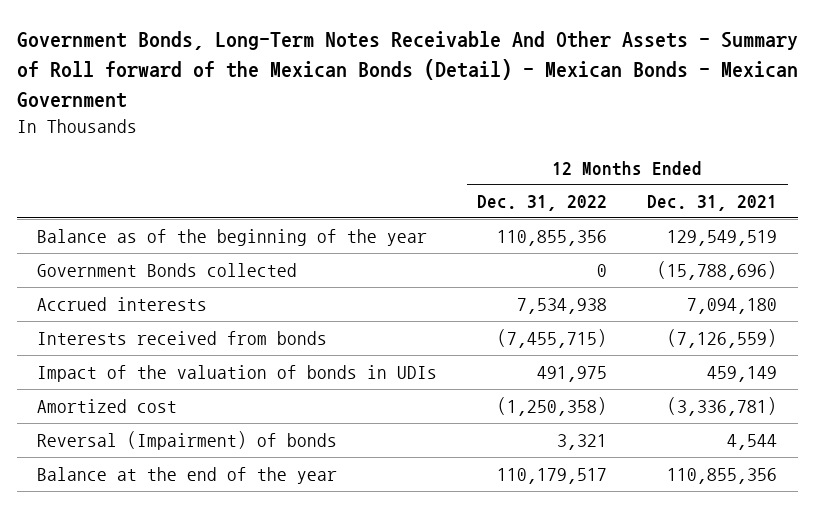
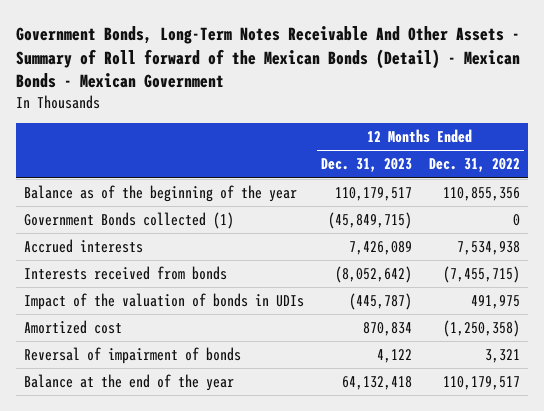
- | 12 Months Ended Dec. 31, 2022 | 12 Months Ended Dec. 31, 2021
+ | 12 Months Ended Dec. 31, 2023 | 12 Months Ended Dec. 31, 2022
- Government Bonds collected | 0 | (15,788,696)
+ Government Bonds collected (1) | (45,849,715) | 0
- Reversal (Impairment) of bonds | 3,321 | 4,544
+ Reversal of impairment of bonds | 4,122 | 3,321

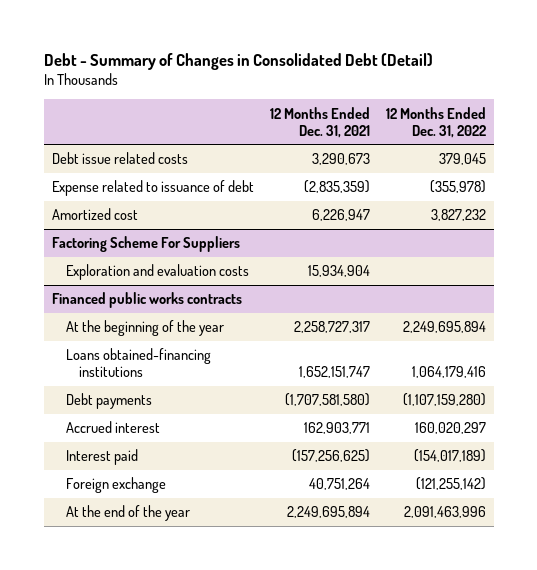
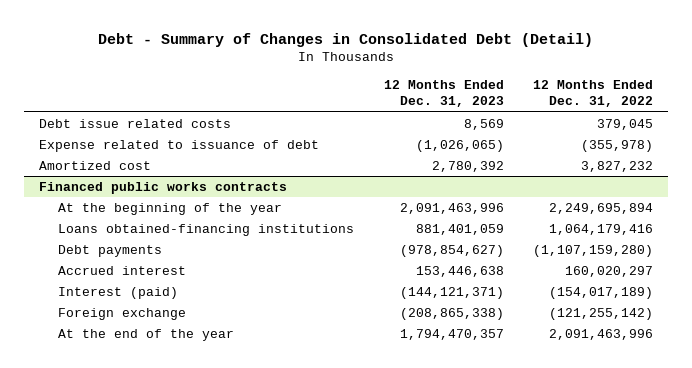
- | 12 Months Ended Dec. 31, 2021 | 12 Months Ended Dec. 31, 2022
+ | 12 Months Ended Dec. 31, 2023 | 12 Months Ended Dec. 31, 2022
- Factoring Scheme For Suppliers
- Exploration and evaluation costs | 15,934,904 |
@ Financed public works contracts
- Interest paid | (157,256,625) | (154,017,189)
+ Interest (paid) | (144,121,371) | (154,017,189)

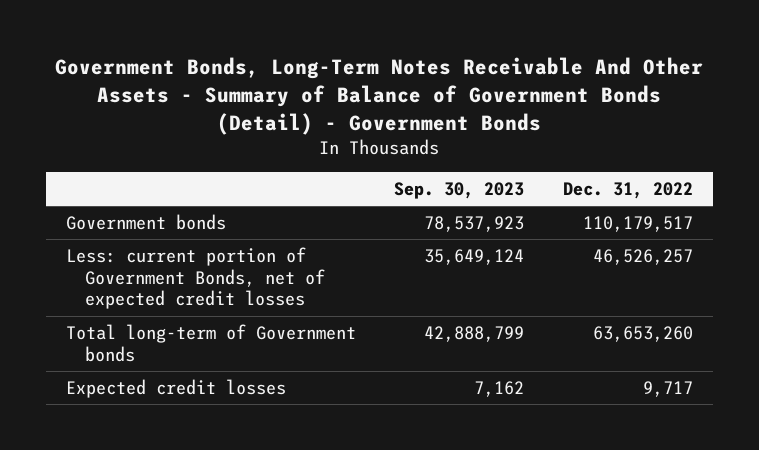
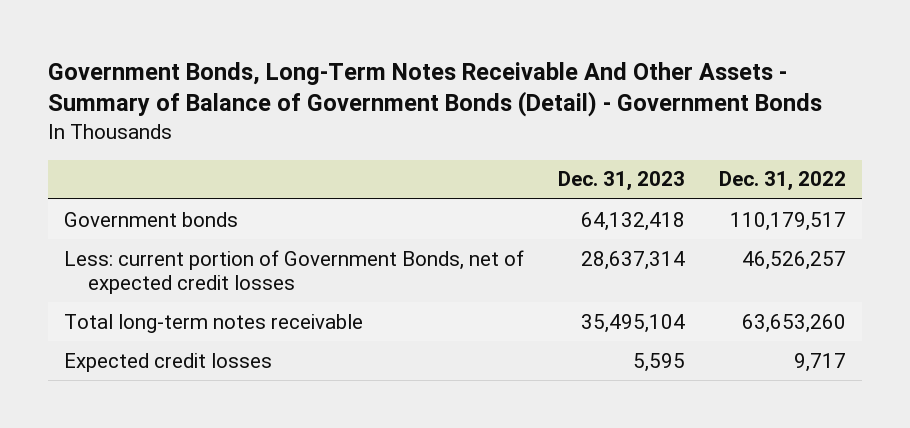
- | Sep. 30, 2023 | Dec. 31, 2022
+ | Dec. 31, 2023 | Dec. 31, 2022
- Total long-term of Government bonds | 42,888,799 | 63,653,260
+ Total long-term notes receivable | 35,495,104 | 63,653,260

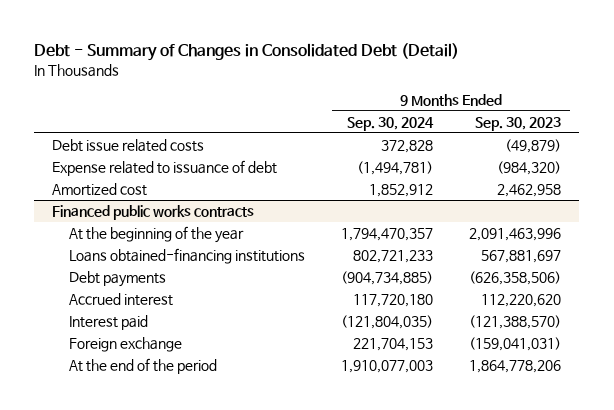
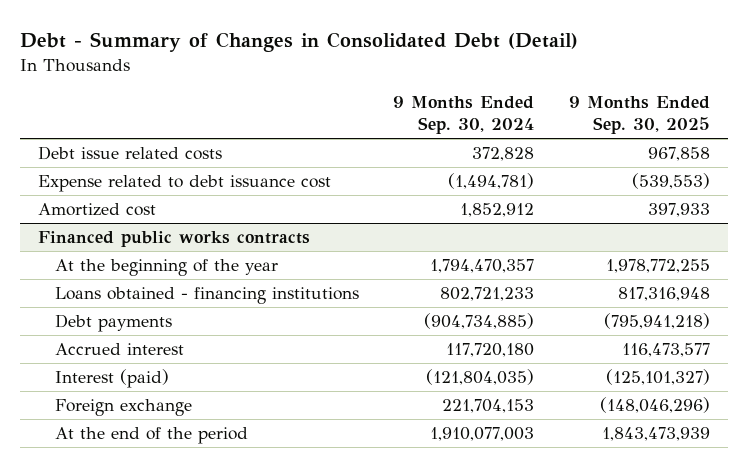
- | 9 Months Ended Sep. 30, 2024 | 9 Months Ended Sep. 30, 2023
+ | 9 Months Ended Sep. 30, 2024 | 9 Months Ended Sep. 30, 2025
- Expense related to issuance of debt | (1,494,781) | (984,320)
+ Expense related to debt issuance cost | (1,494,781) | (539,553)
@ Financed public works contracts
- Loans obtained-financing institutions | 802,721,233 | 567,881,697
+ Loans obtained - financing institutions | 802,721,233 | 817,316,948
- Interest paid | (121,804,035) | (121,388,570)
+ Interest (paid) | (121,804,035) | (125,101,327)

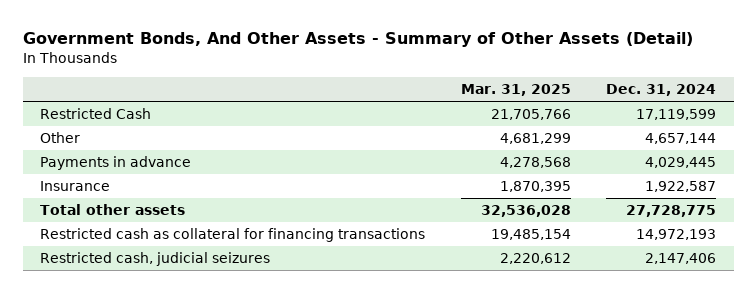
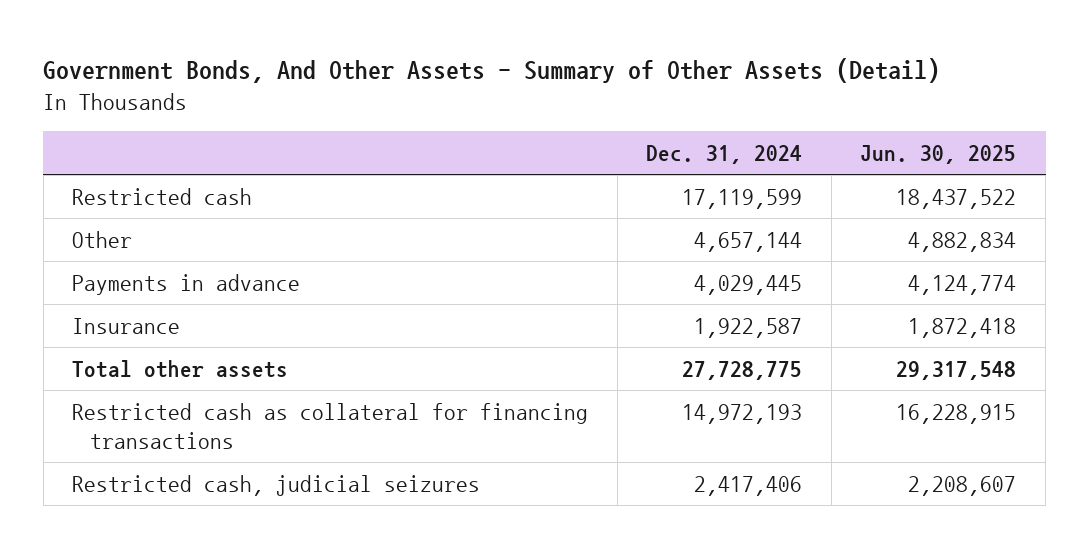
- | Mar. 31, 2025 | Dec. 31, 2024
+ | Dec. 31, 2024 | Jun. 30, 2025
- Restricted Cash | 21,705,766 | 17,119,599
+ Restricted cash | 17,119,599 | 18,437,522
- Restricted cash, judicial seizures | 2,220,612 | 2,147,406
+ Restricted cash, judicial seizures | 2,417,406 | 2,208,607

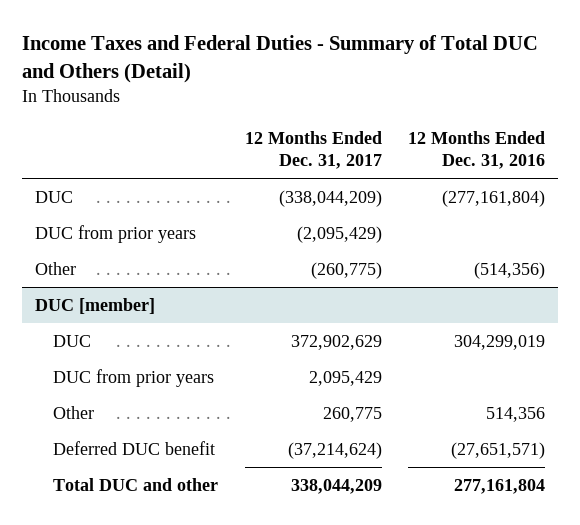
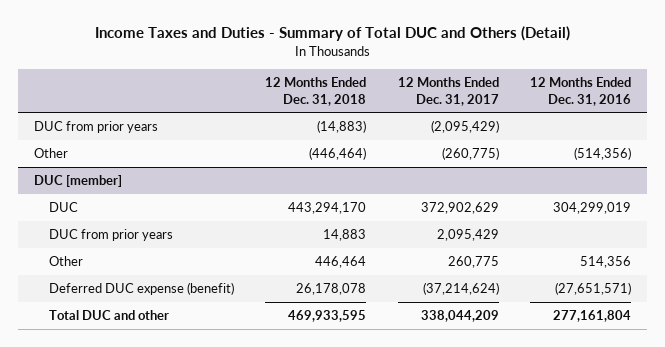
- Income Taxes and Federal Duties - Summary of Total DUC and Others (Detail)
+ Income Taxes and Duties - Summary of Total DUC and Others (Detail)
- | 12 Months Ended Dec. 31, 2017 | 12 Months Ended Dec. 31, 2016
+ | 12 Months Ended Dec. 31, 2018 | 12 Months Ended Dec. 31, 2017 | 12 Months Ended Dec. 31, 2016
- DUC | (338,044,209) | (277,161,804)
@ DUC [member]
- Deferred DUC benefit | (37,214,624) | (27,651,571)
+ Deferred DUC expense (benefit) | 26,178,078 | (37,214,624) | (27,651,571)

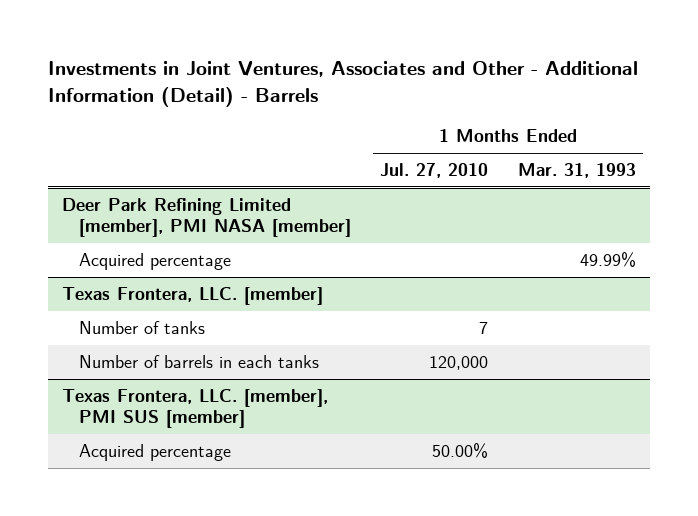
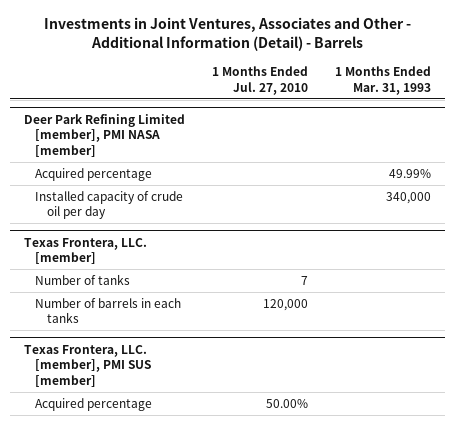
@ Deer Park Refining Limited [member], PMI NASA [member]
+ Installed capacity of crude oil per day | | 340,000

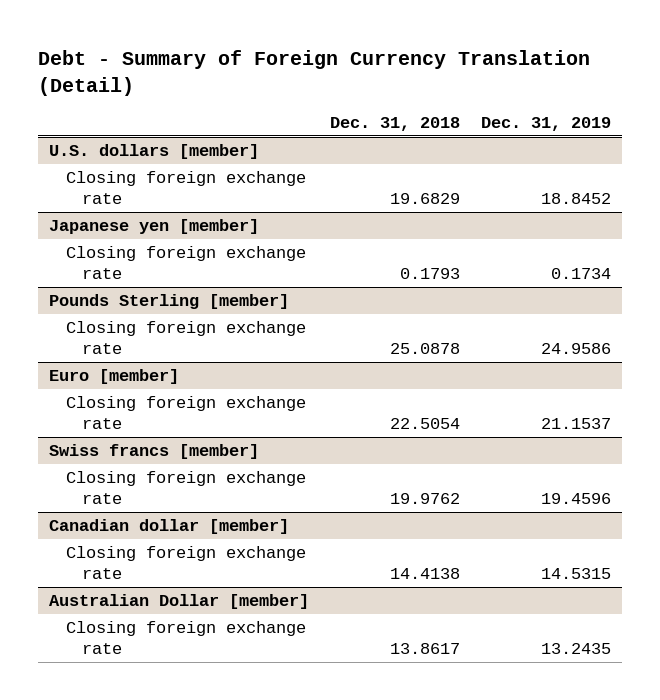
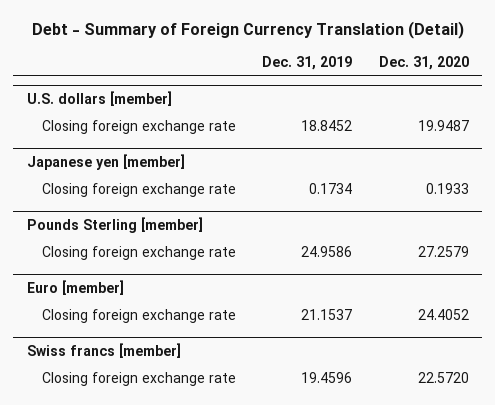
- | Dec. 31, 2018 | Dec. 31, 2019
+ | Dec. 31, 2019 | Dec. 31, 2020
- Canadian dollar [member]
- Closing foreign exchange rate | 14.4138 | 14.5315
- Australian Dollar [member]
- Closing foreign exchange rate | 13.8617 | 13.2435

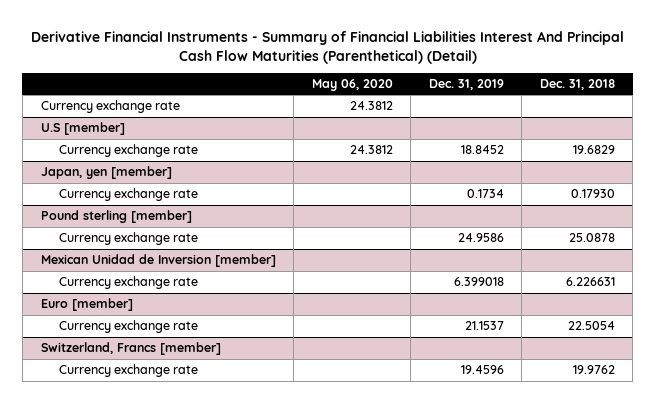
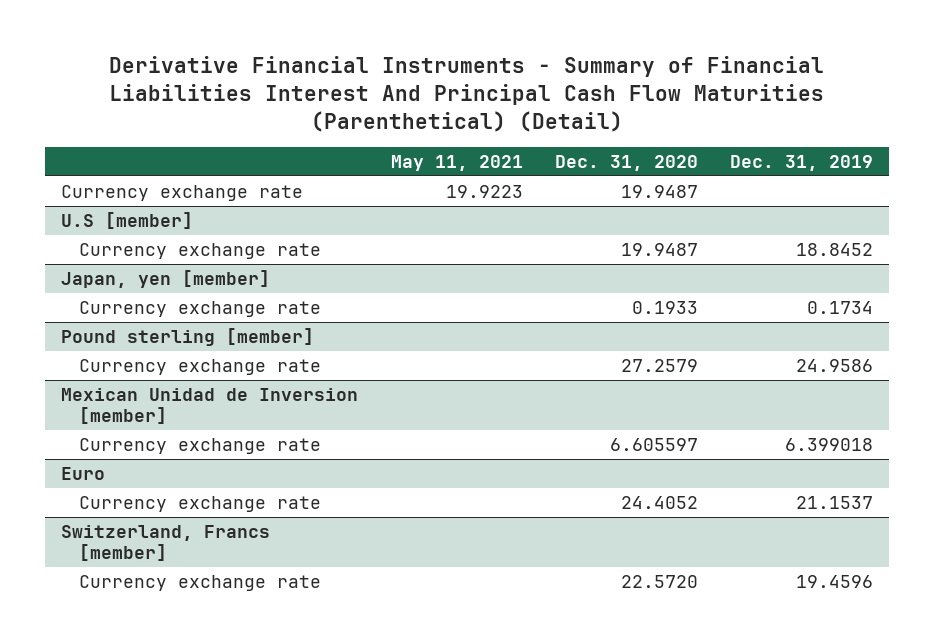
- | May 06, 2020 | Dec. 31, 2019 | Dec. 31, 2018
+ | May 11, 2021 | Dec. 31, 2020 | Dec. 31, 2019
- Euro [member]
+ Euro

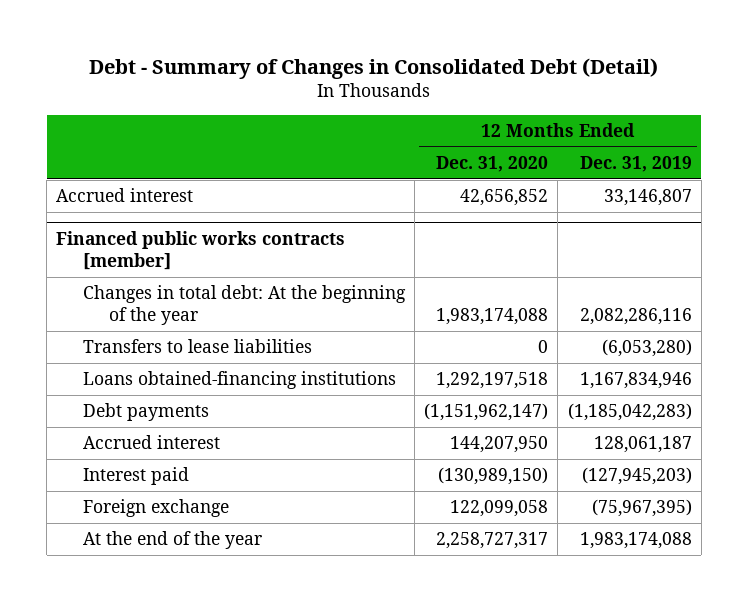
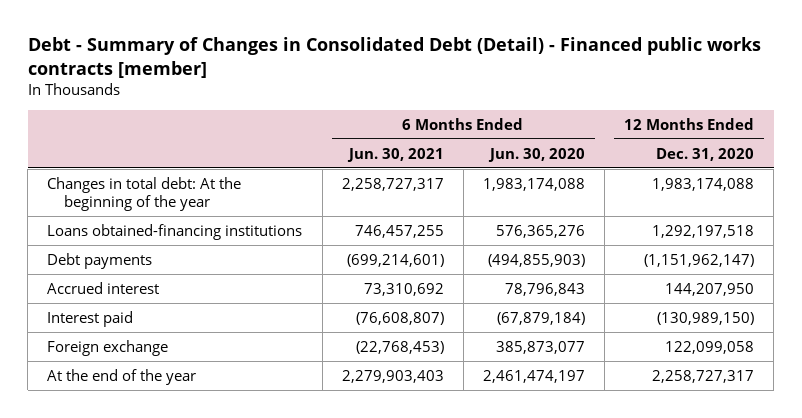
- Debt - Summary of Changes in Consolidated Debt (Detail)
+ Debt - Summary of Changes in Consolidated Debt (Detail) - Financed public works contracts [member]
- | 12 Months Ended Dec. 31, 2020 | 12 Months Ended Dec. 31, 2019
+ | 6 Months Ended Jun. 30, 2021 | 6 Months Ended Jun. 30, 2020 | 12 Months Ended Dec. 31, 2020
- Accrued interest | 42,656,852 | 33,146,807
- Financed public works contracts [member]
- Transfers to lease liabilities | 0 | (6,053,280)

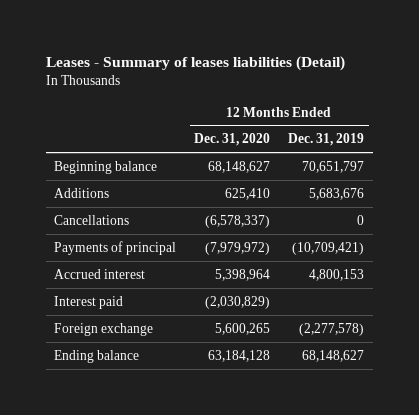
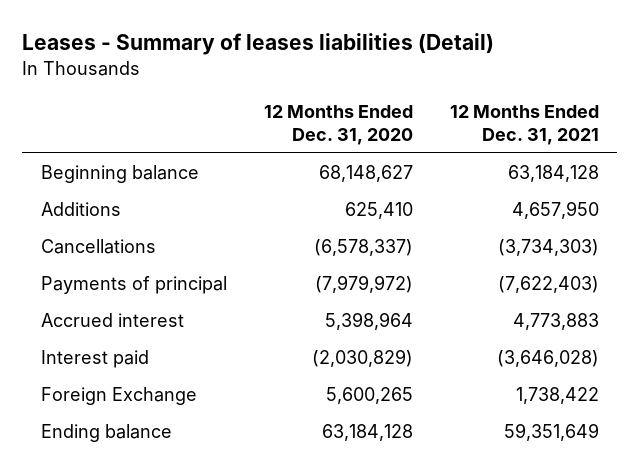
- | 12 Months Ended Dec. 31, 2020 | 12 Months Ended Dec. 31, 2019
+ | 12 Months Ended Dec. 31, 2020 | 12 Months Ended Dec. 31, 2021
- Foreign exchange | 5,600,265 | (2,277,578)
+ Foreign Exchange | 5,600,265 | 1,738,422

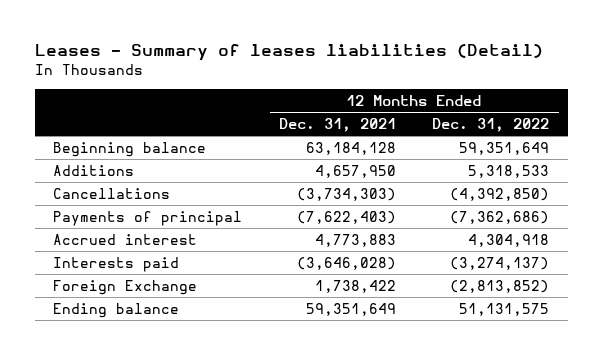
- | 12 Months Ended Dec. 31, 2020 | 12 Months Ended Dec. 31, 2021
+ | 12 Months Ended Dec. 31, 2021 | 12 Months Ended Dec. 31, 2022
- Interest paid | (2,030,829) | (3,646,028)
+ Interests paid | (3,646,028) | (3,274,137)

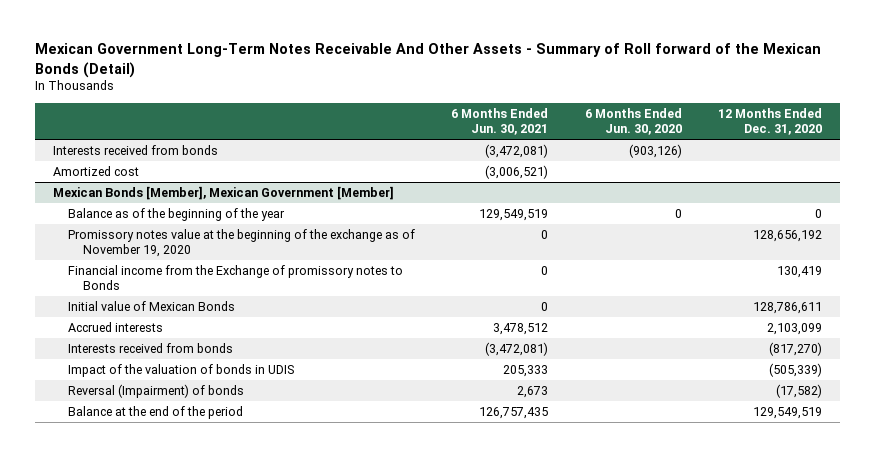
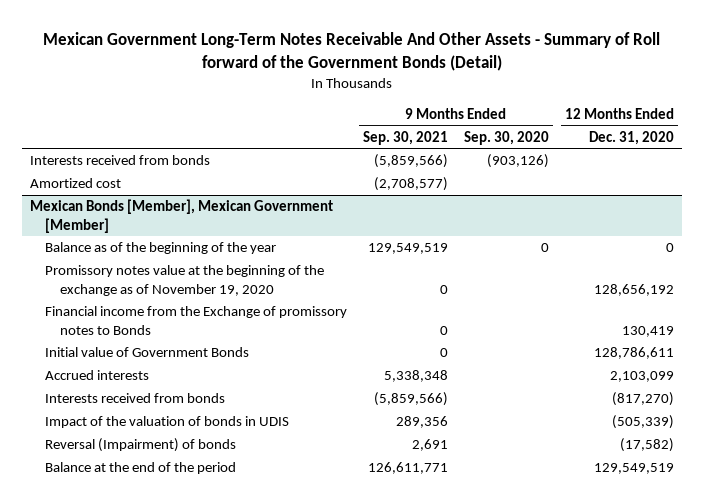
- Mexican Government Long-Term Notes Receivable And Other Assets - Summary of Roll forward of the Mexican Bonds (Detail)
+ Mexican Government Long-Term Notes Receivable And Other Assets - Summary of Roll forward of the Government Bonds (Detail)
- | 6 Months Ended Jun. 30, 2021 | 6 Months Ended Jun. 30, 2020 | 12 Months Ended Dec. 31, 2020
+ | 9 Months Ended Sep. 30, 2021 | 9 Months Ended Sep. 30, 2020 | 12 Months Ended Dec. 31, 2020
@ Mexican Bonds [Member], Mexican Government [Member]
- Initial value of Mexican Bonds | 0 | | 128,786,611
+ Initial value of Government Bonds | 0 | | 128,786,611

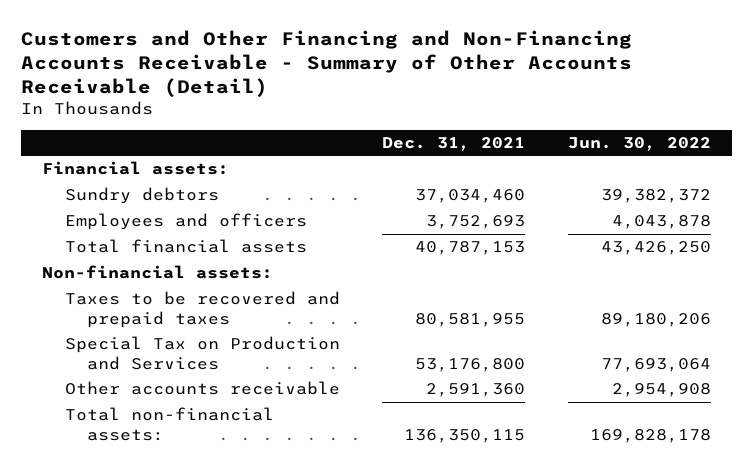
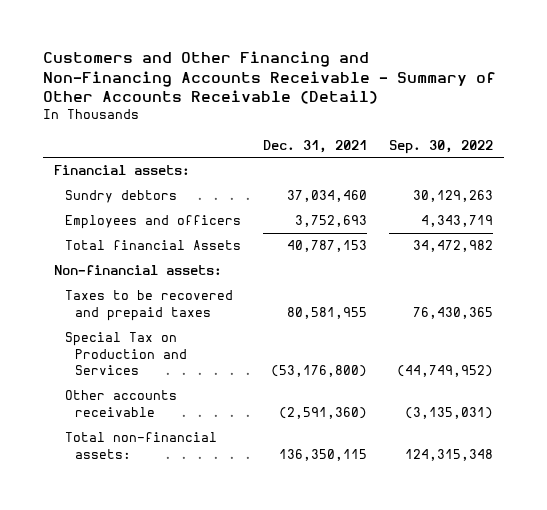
- | Dec. 31, 2021 | Jun. 30, 2022
+ | Dec. 31, 2021 | Sep. 30, 2022
- Total financial assets | 40,787,153 | 43,426,250
+ Total financial Assets | 40,787,153 | 34,472,982
- Special Tax on Production and Services | 53,176,800 | 77,693,064
- Other accounts receivable | 2,591,360 | 2,954,908
+ Special Tax on Production and Services | (53,176,800) | (44,749,952)
+ Other accounts receivable | (2,591,360) | (3,135,031)

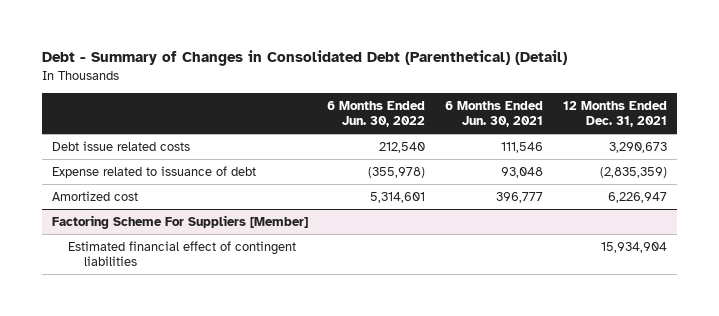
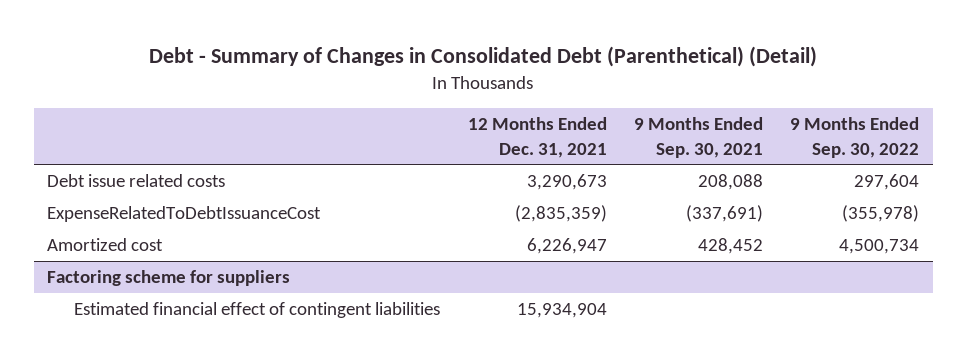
- | 6 Months Ended Jun. 30, 2022 | 6 Months Ended Jun. 30, 2021 | 12 Months Ended Dec. 31, 2021
+ | 12 Months Ended Dec. 31, 2021 | 9 Months Ended Sep. 30, 2021 | 9 Months Ended Sep. 30, 2022
- Expense related to issuance of debt | (355,978) | 93,048 | (2,835,359)
+ ExpenseRelatedToDebtIssuanceCost | (2,835,359) | (337,691) | (355,978)
- Factoring Scheme For Suppliers [Member]
+ Factoring scheme for suppliers

